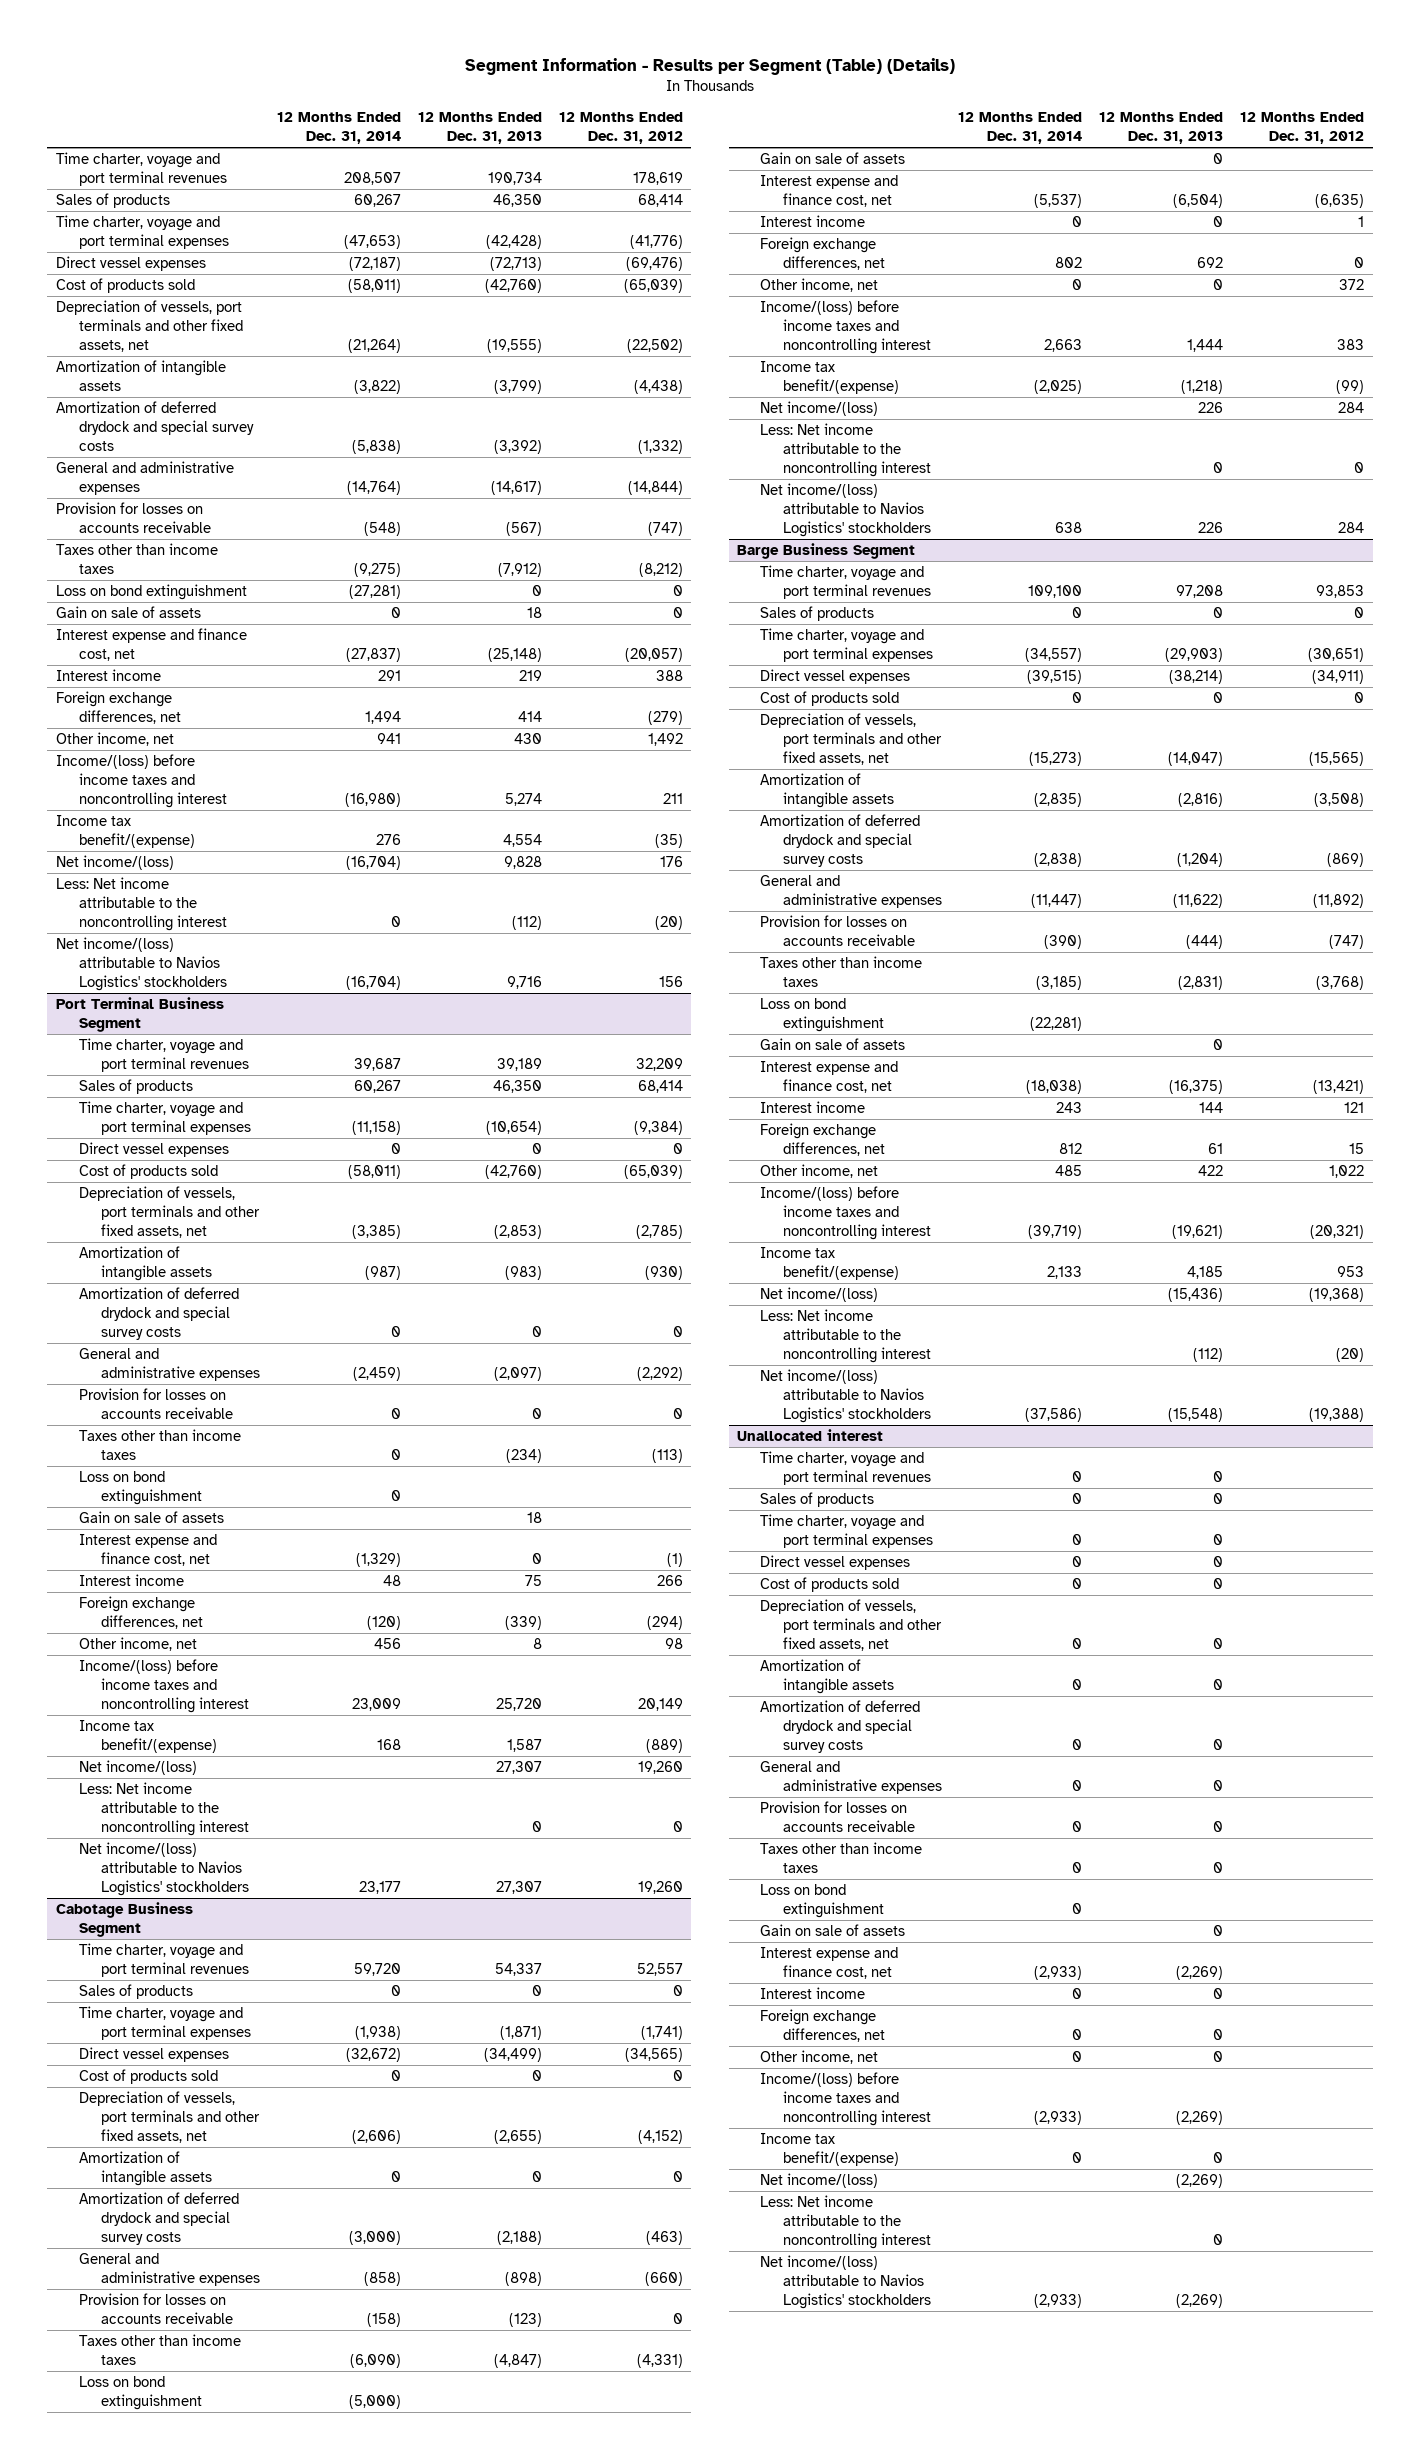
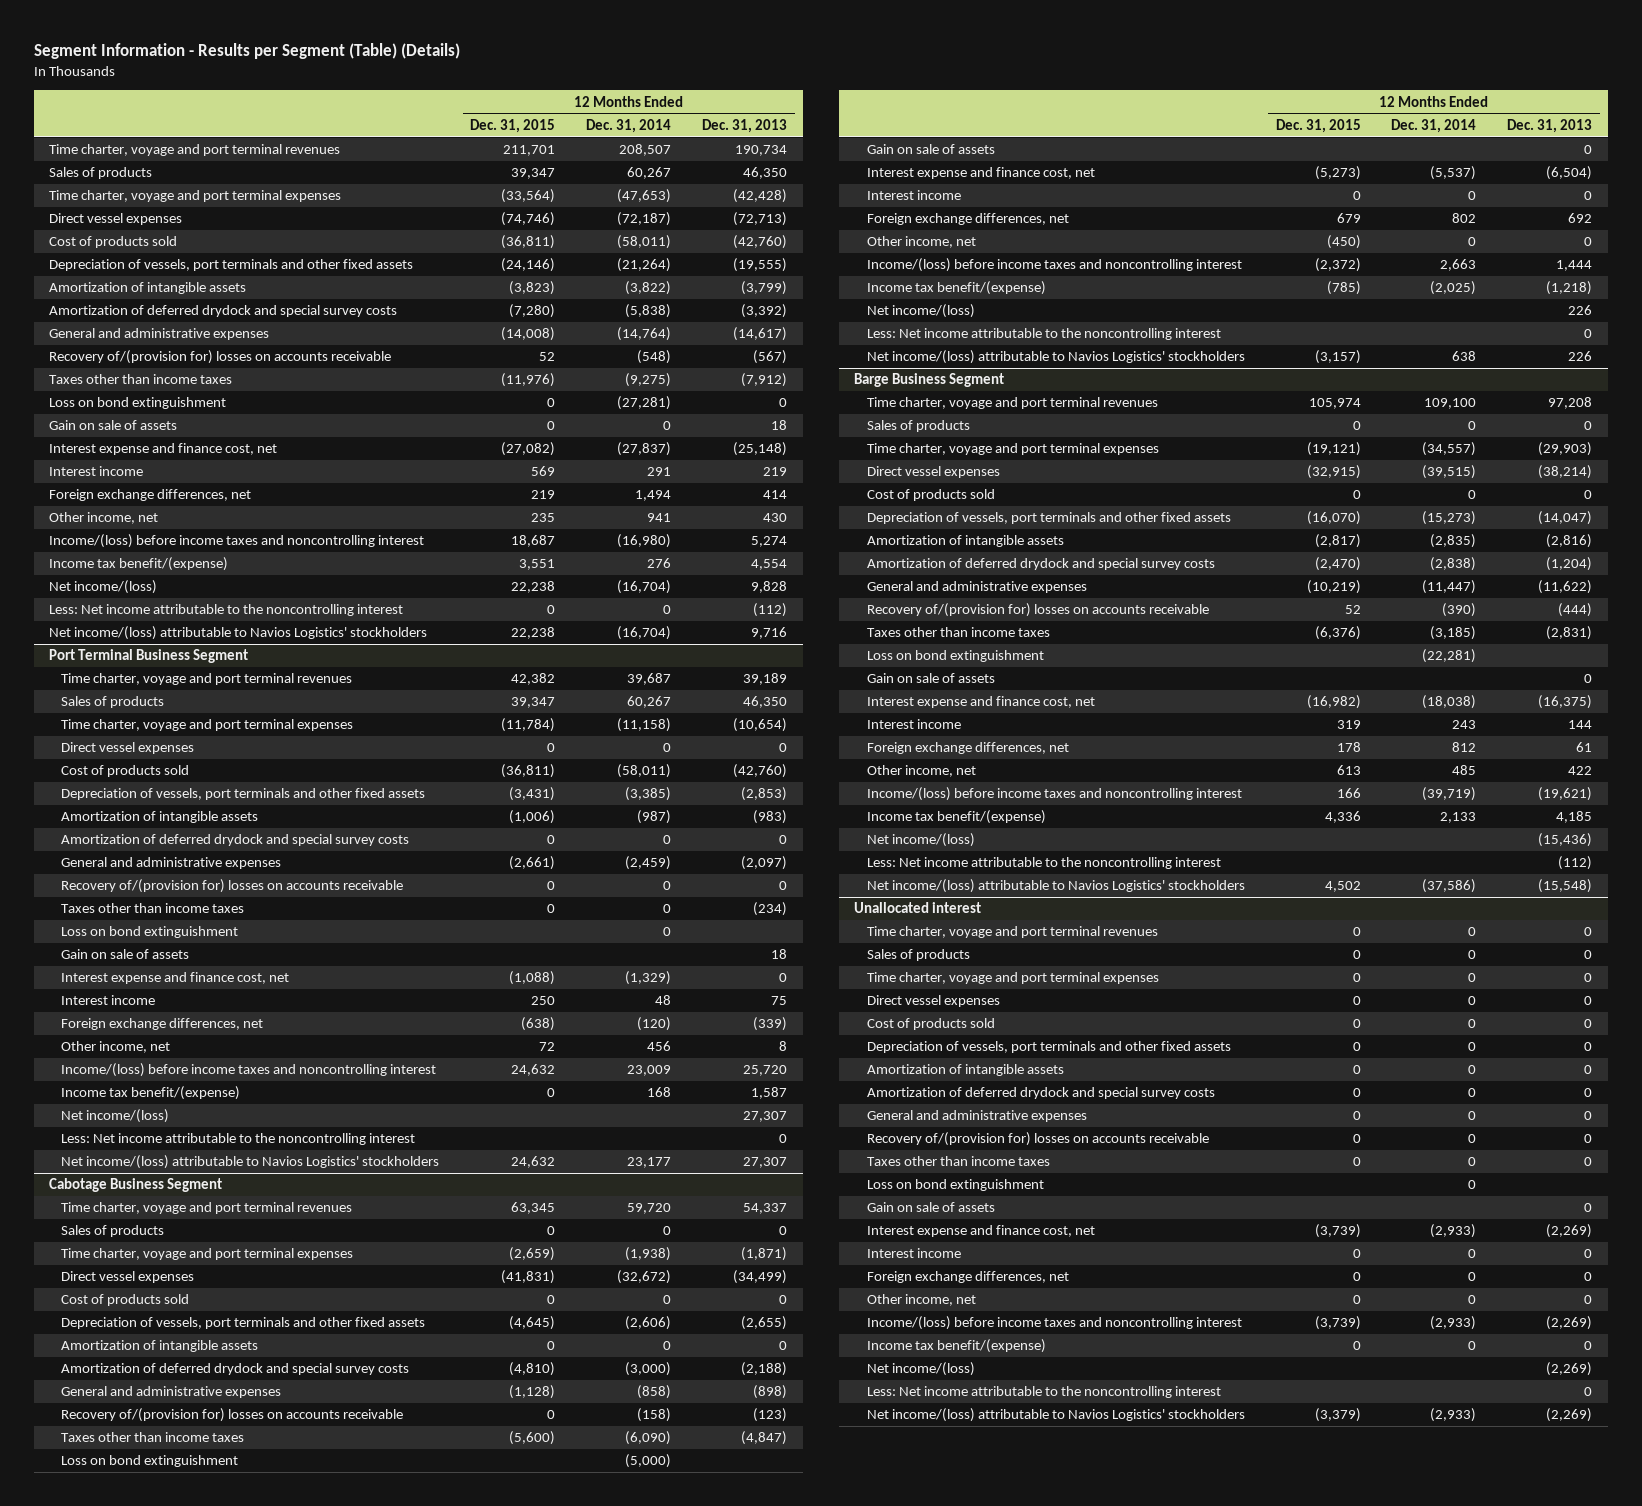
- | 12 Months Ended Dec. 31, 2014 | 12 Months Ended Dec. 31, 2013 | 12 Months Ended Dec. 31, 2012
+ | 12 Months Ended Dec. 31, 2015 | 12 Months Ended Dec. 31, 2014 | 12 Months Ended Dec. 31, 2013
- Depreciation of vessels, port terminals and other fixed assets, net | (21,264) | (19,555) | (22,502)
+ Depreciation of vessels, port terminals and other fixed assets | (24,146) | (21,264) | (19,555)
- Provision for losses on accounts receivable | (548) | (567) | (747)
+ Recovery of/(provision for) losses on accounts receivable | 52 | (548) | (567)
@ Port Terminal Business Segment
- Depreciation of vessels, port terminals and other fixed assets, net | (3,385) | (2,853) | (2,785)
+ Depreciation of vessels, port terminals and other fixed assets | (3,431) | (3,385) | (2,853)
- Provision for losses on accounts receivable | 0 | 0 | 0
+ Recovery of/(provision for) losses on accounts receivable | 0 | 0 | 0
@ Cabotage Business Segment
- Depreciation of vessels, port terminals and other fixed assets, net | (2,606) | (2,655) | (4,152)
+ Depreciation of vessels, port terminals and other fixed assets | (4,645) | (2,606) | (2,655)
- Provision for losses on accounts receivable | (158) | (123) | 0
+ Recovery of/(provision for) losses on accounts receivable | 0 | (158) | (123)
@ Barge Business Segment
- Depreciation of vessels, port terminals and other fixed assets, net | (15,273) | (14,047) | (15,565)
+ Depreciation of vessels, port terminals and other fixed assets | (16,070) | (15,273) | (14,047)
- Provision for losses on accounts receivable | (390) | (444) | (747)
+ Recovery of/(provision for) losses on accounts receivable | 52 | (390) | (444)
@ Unallocated interest
- Depreciation of vessels, port terminals and other fixed assets, net | 0 | 0 |
+ Depreciation of vessels, port terminals and other fixed assets | 0 | 0 | 0
- Provision for losses on accounts receivable | 0 | 0 |
+ Recovery of/(provision for) losses on accounts receivable | 0 | 0 | 0

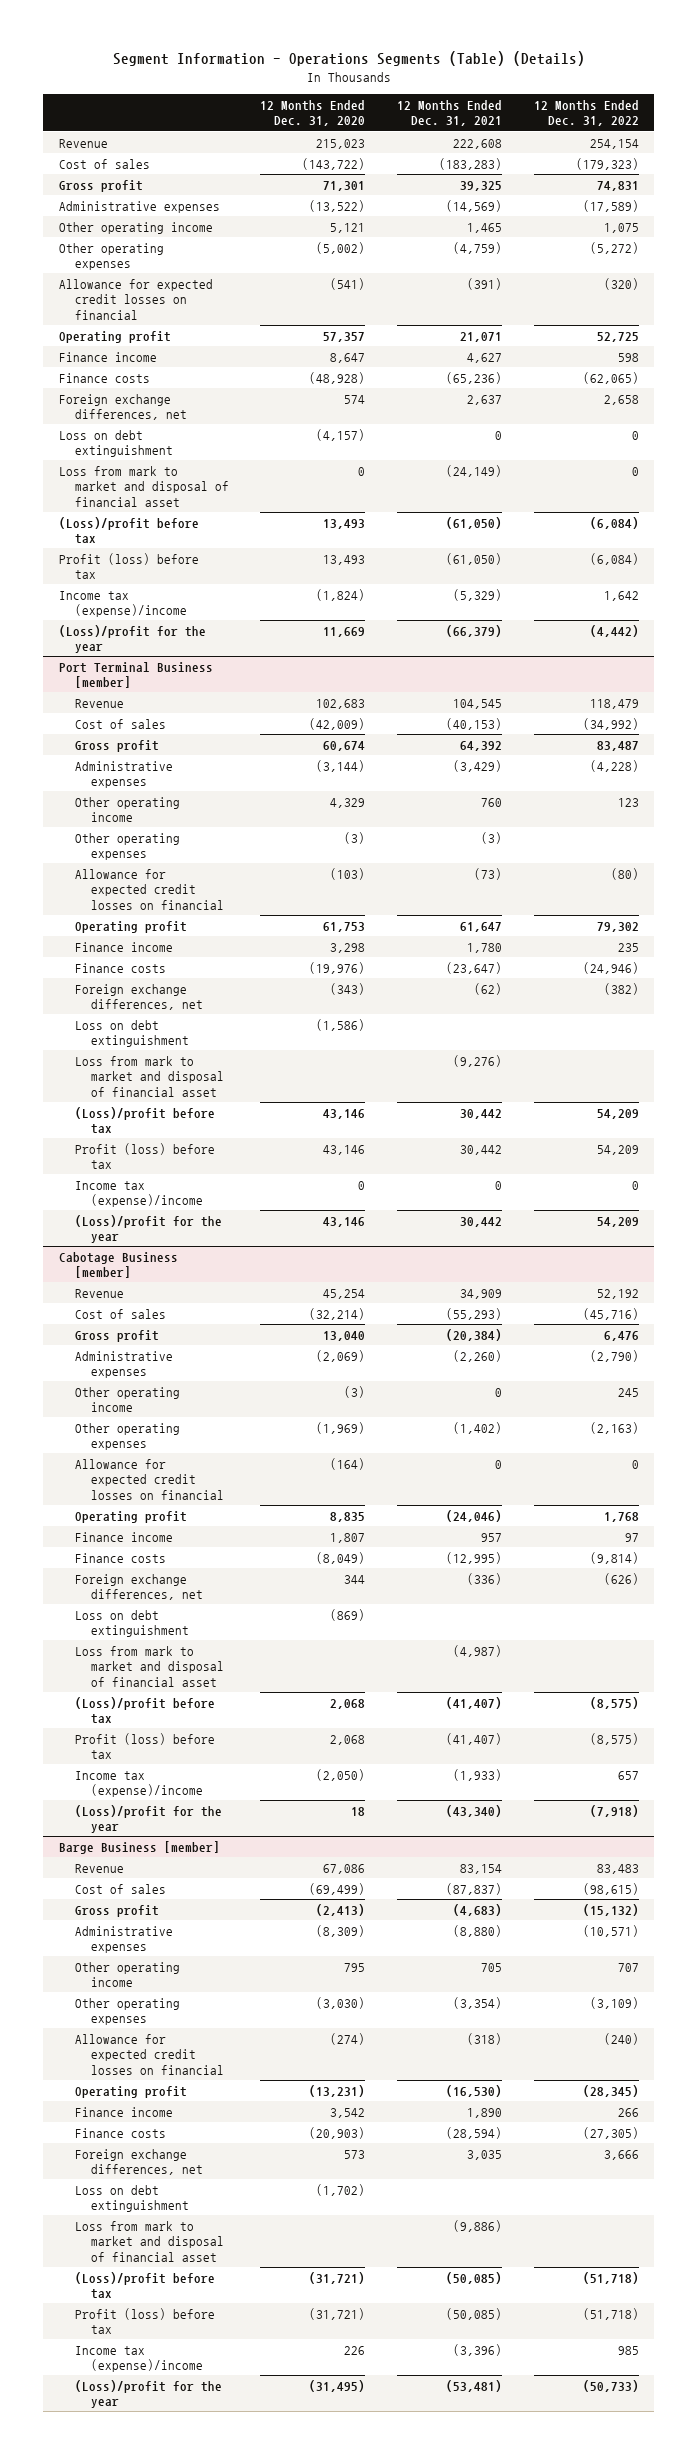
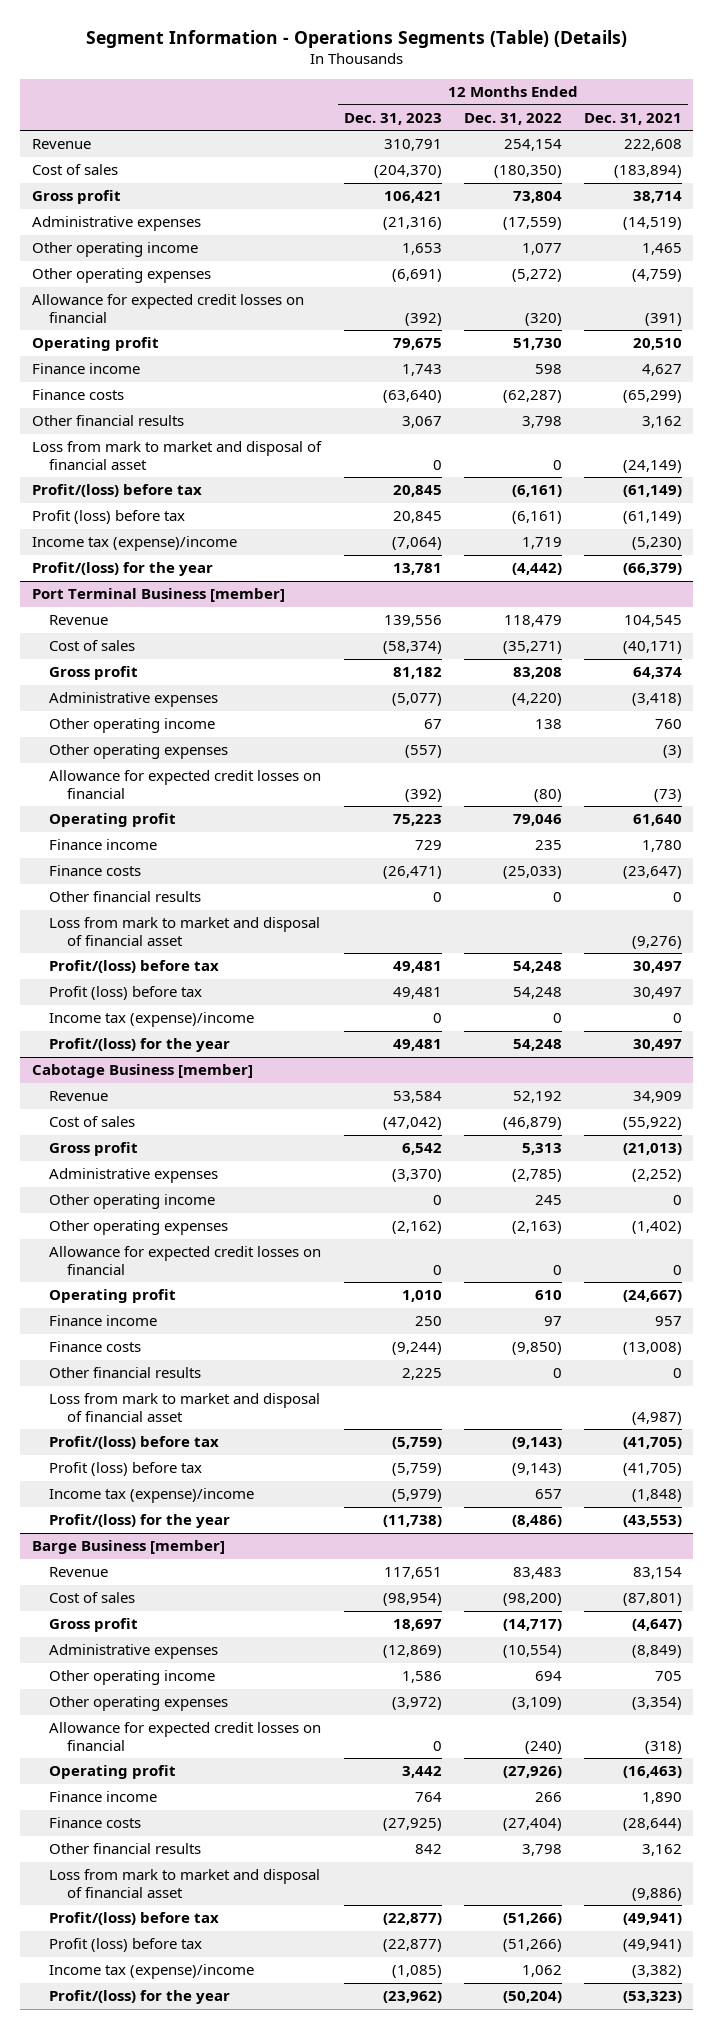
- | 12 Months Ended Dec. 31, 2020 | 12 Months Ended Dec. 31, 2021 | 12 Months Ended Dec. 31, 2022
+ | 12 Months Ended Dec. 31, 2023 | 12 Months Ended Dec. 31, 2022 | 12 Months Ended Dec. 31, 2021
- Cost of sales | (143,722) | (183,283) | (179,323)
- Gross profit | 71,301 | 39,325 | 74,831
- Administrative expenses | (13,522) | (14,569) | (17,589)
- Other operating income | 5,121 | 1,465 | 1,075
+ Cost of sales | (204,370) | (180,350) | (183,894)
+ Gross profit | 106,421 | 73,804 | 38,714
+ Administrative expenses | (21,316) | (17,559) | (14,519)
+ Other operating income | 1,653 | 1,077 | 1,465
- Operating profit | 57,357 | 21,071 | 52,725
+ Operating profit | 79,675 | 51,730 | 20,510
- Finance costs | (48,928) | (65,236) | (62,065)
- Foreign exchange differences, net | 574 | 2,637 | 2,658
- Loss on debt extinguishment | (4,157) | 0 | 0
+ Finance costs | (63,640) | (62,287) | (65,299)
+ Other financial results | 3,067 | 3,798 | 3,162
- (Loss)/profit before tax | 13,493 | (61,050) | (6,084)
- Profit (loss) before tax | 13,493 | (61,050) | (6,084)
- Income tax (expense)/income | (1,824) | (5,329) | 1,642
- (Loss)/profit for the year | 11,669 | (66,379) | (4,442)
+ Profit/(loss) before tax | 20,845 | (6,161) | (61,149)
+ Profit (loss) before tax | 20,845 | (6,161) | (61,149)
+ Income tax (expense)/income | (7,064) | 1,719 | (5,230)
+ Profit/(loss) for the year | 13,781 | (4,442) | (66,379)
@ Port Terminal Business [member]
- Cost of sales | (42,009) | (40,153) | (34,992)
- Gross profit | 60,674 | 64,392 | 83,487
- Administrative expenses | (3,144) | (3,429) | (4,228)
- Other operating income | 4,329 | 760 | 123
+ Cost of sales | (58,374) | (35,271) | (40,171)
+ Gross profit | 81,182 | 83,208 | 64,374
+ Administrative expenses | (5,077) | (4,220) | (3,418)
+ Other operating income | 67 | 138 | 760
- Operating profit | 61,753 | 61,647 | 79,302
+ Operating profit | 75,223 | 79,046 | 61,640
- Finance costs | (19,976) | (23,647) | (24,946)
- Foreign exchange differences, net | (343) | (62) | (382)
- Loss on debt extinguishment | (1,586) | |
+ Finance costs | (26,471) | (25,033) | (23,647)
+ Other financial results | 0 | 0 | 0
- (Loss)/profit before tax | 43,146 | 30,442 | 54,209
- Profit (loss) before tax | 43,146 | 30,442 | 54,209
+ Profit/(loss) before tax | 49,481 | 54,248 | 30,497
+ Profit (loss) before tax | 49,481 | 54,248 | 30,497
- (Loss)/profit for the year | 43,146 | 30,442 | 54,209
+ Profit/(loss) for the year | 49,481 | 54,248 | 30,497
@ Cabotage Business [member]
- Cost of sales | (32,214) | (55,293) | (45,716)
- Gross profit | 13,040 | (20,384) | 6,476
- Administrative expenses | (2,069) | (2,260) | (2,790)
+ Cost of sales | (47,042) | (46,879) | (55,922)
+ Gross profit | 6,542 | 5,313 | (21,013)
+ Administrative expenses | (3,370) | (2,785) | (2,252)
- Operating profit | 8,835 | (24,046) | 1,768
+ Operating profit | 1,010 | 610 | (24,667)
- Finance costs | (8,049) | (12,995) | (9,814)
- Foreign exchange differences, net | 344 | (336) | (626)
- Loss on debt extinguishment | (869) | |
+ Finance costs | (9,244) | (9,850) | (13,008)
+ Other financial results | 2,225 | 0 | 0
- (Loss)/profit before tax | 2,068 | (41,407) | (8,575)
- Profit (loss) before tax | 2,068 | (41,407) | (8,575)
- Income tax (expense)/income | (2,050) | (1,933) | 657
- (Loss)/profit for the year | 18 | (43,340) | (7,918)
+ Profit/(loss) before tax | (5,759) | (9,143) | (41,705)
+ Profit (loss) before tax | (5,759) | (9,143) | (41,705)
+ Income tax (expense)/income | (5,979) | 657 | (1,848)
+ Profit/(loss) for the year | (11,738) | (8,486) | (43,553)
@ Barge Business [member]
- Cost of sales | (69,499) | (87,837) | (98,615)
- Gross profit | (2,413) | (4,683) | (15,132)
- Administrative expenses | (8,309) | (8,880) | (10,571)
- Other operating income | 795 | 705 | 707
+ Cost of sales | (98,954) | (98,200) | (87,801)
+ Gross profit | 18,697 | (14,717) | (4,647)
+ Administrative expenses | (12,869) | (10,554) | (8,849)
+ Other operating income | 1,586 | 694 | 705
- Operating profit | (13,231) | (16,530) | (28,345)
+ Operating profit | 3,442 | (27,926) | (16,463)
- Finance costs | (20,903) | (28,594) | (27,305)
- Foreign exchange differences, net | 573 | 3,035 | 3,666
- Loss on debt extinguishment | (1,702) | |
+ Finance costs | (27,925) | (27,404) | (28,644)
+ Other financial results | 842 | 3,798 | 3,162
- (Loss)/profit before tax | (31,721) | (50,085) | (51,718)
- Profit (loss) before tax | (31,721) | (50,085) | (51,718)
- Income tax (expense)/income | 226 | (3,396) | 985
- (Loss)/profit for the year | (31,495) | (53,481) | (50,733)
+ Profit/(loss) before tax | (22,877) | (51,266) | (49,941)
+ Profit (loss) before tax | (22,877) | (51,266) | (49,941)
+ Income tax (expense)/income | (1,085) | 1,062 | (3,382)
+ Profit/(loss) for the year | (23,962) | (50,204) | (53,323)

